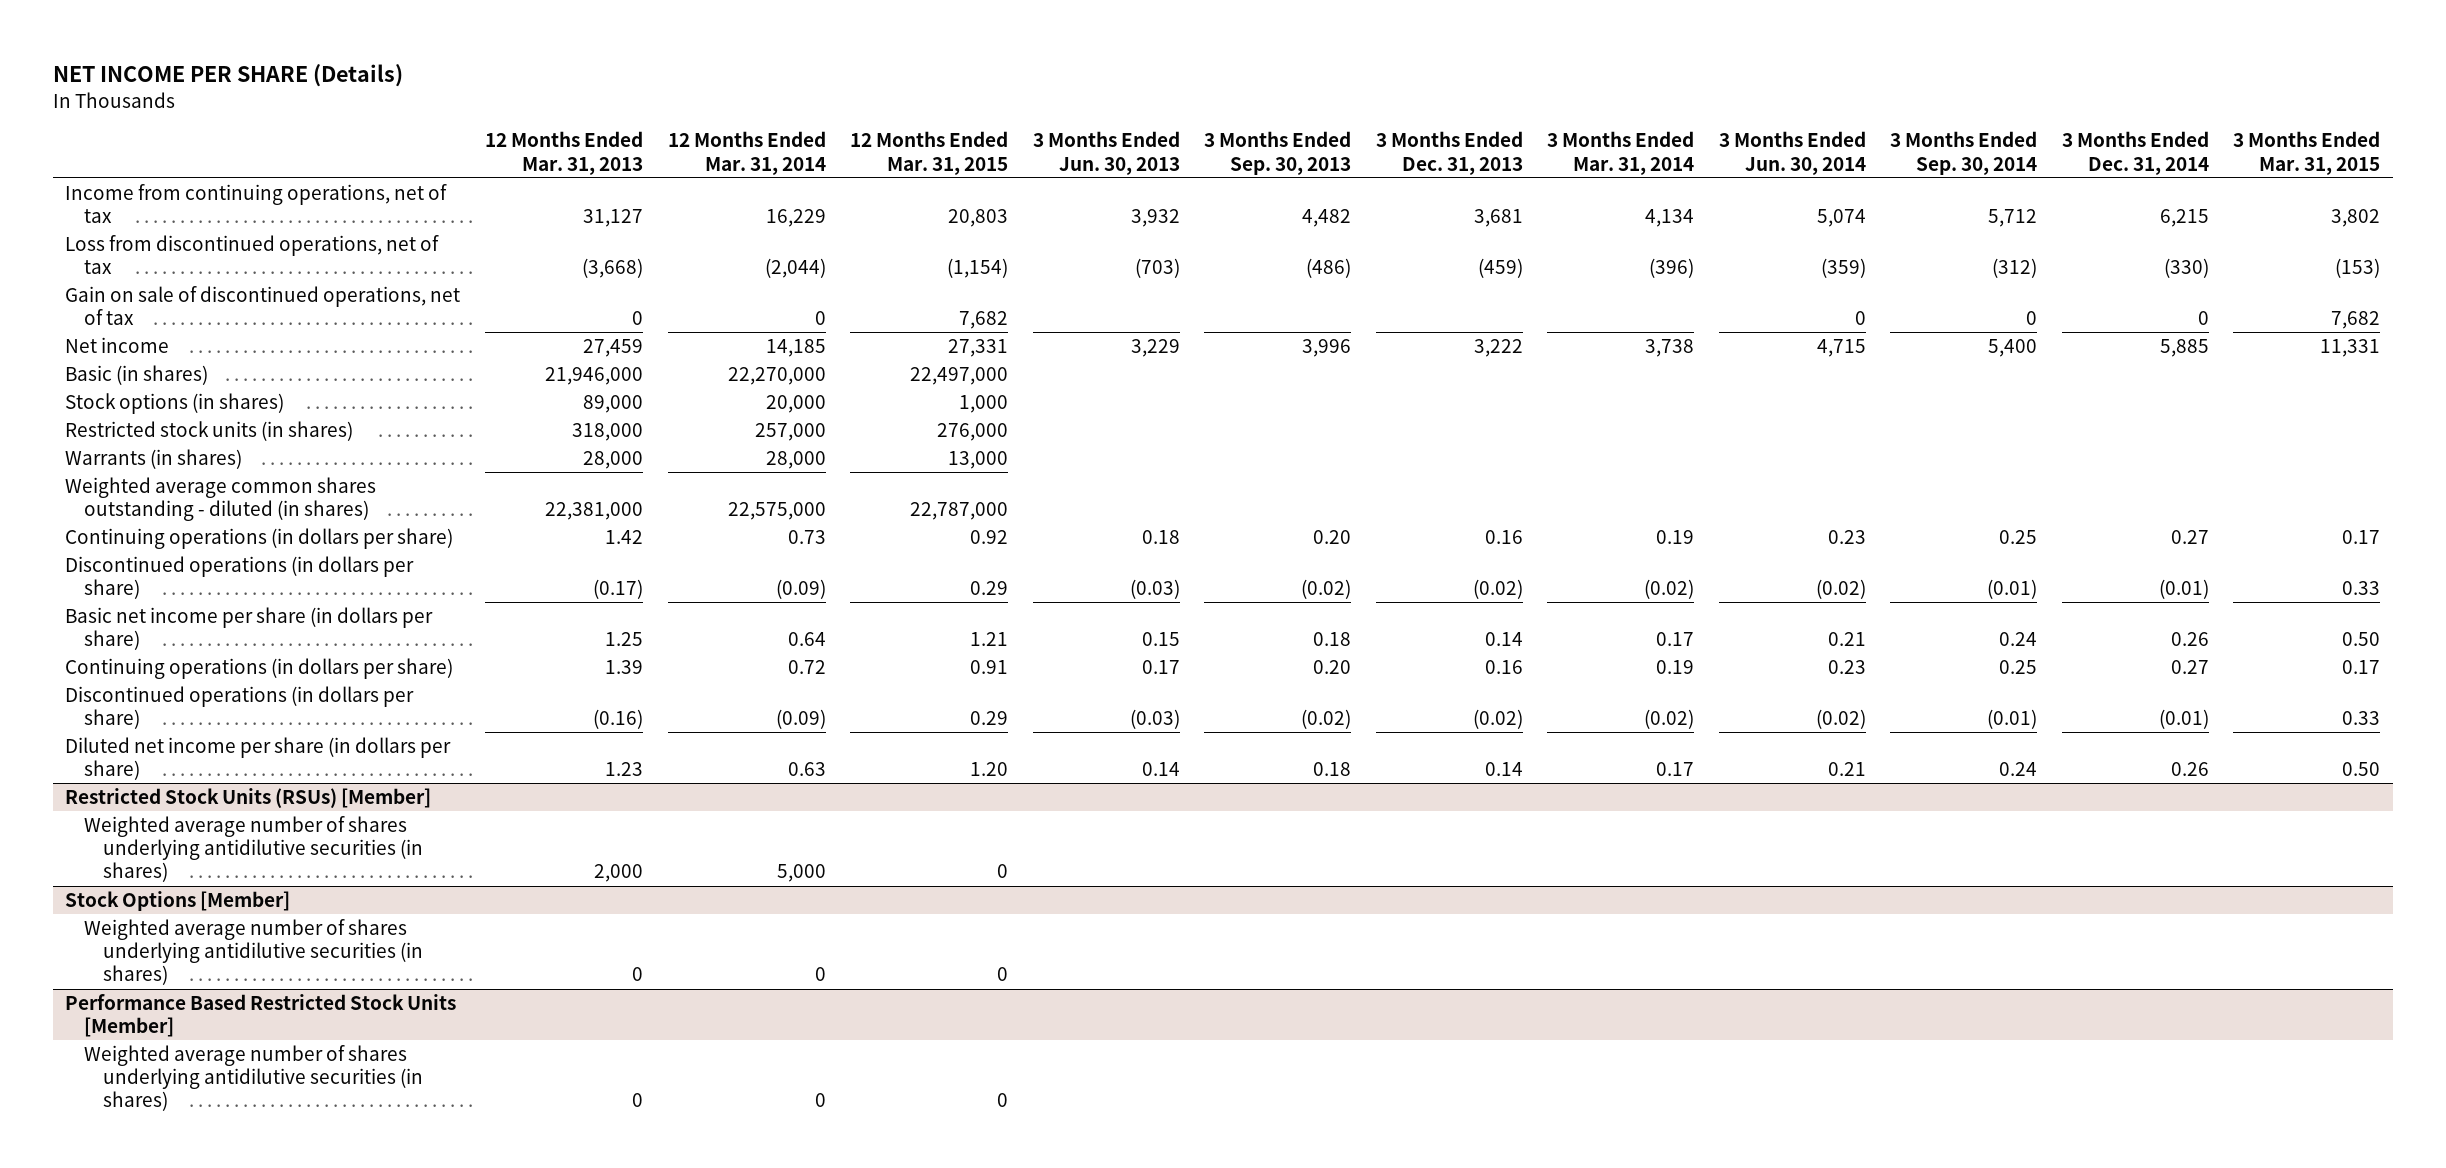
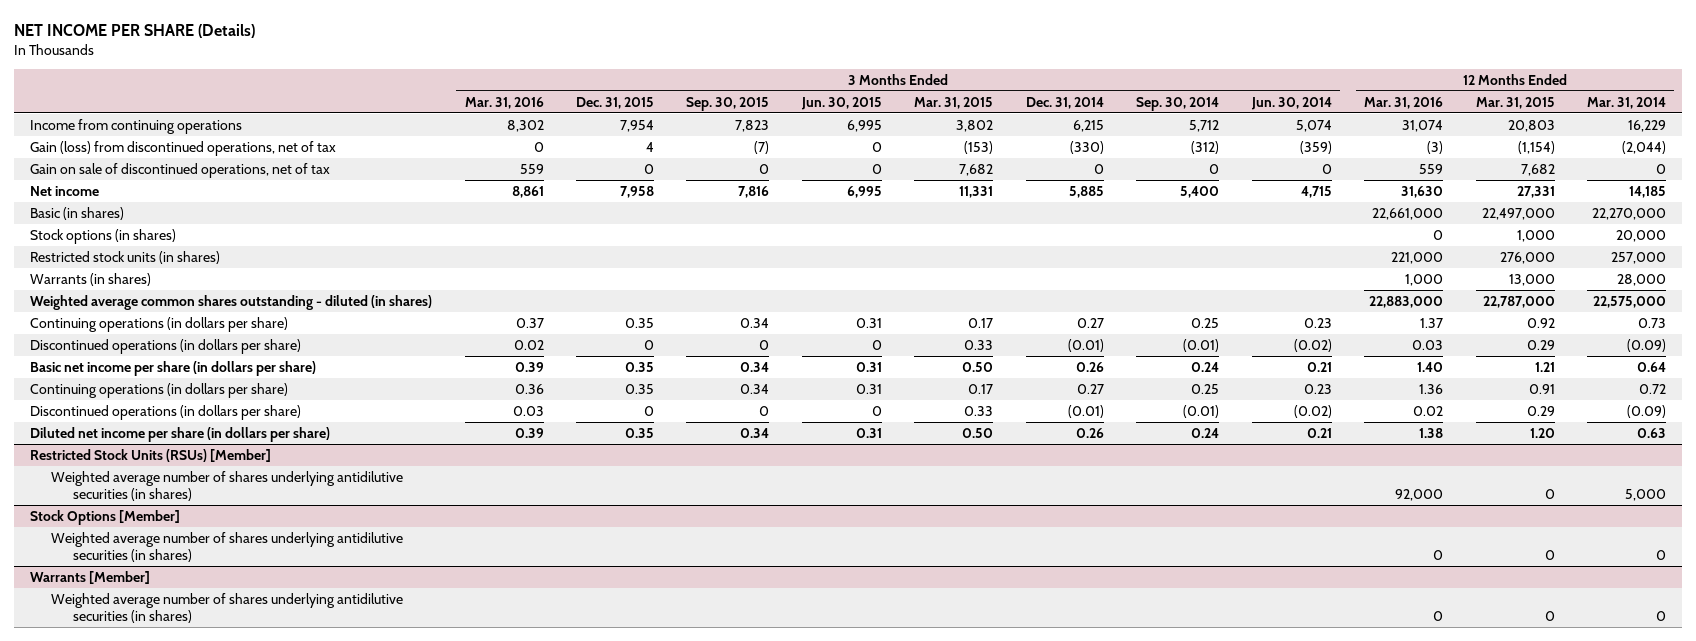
- | 12 Months Ended Mar. 31, 2013 | 12 Months Ended Mar. 31, 2014 | 12 Months Ended Mar. 31, 2015 | 3 Months Ended Jun. 30, 2013 | 3 Months Ended Sep. 30, 2013 | 3 Months Ended Dec. 31, 2013 | 3 Months Ended Mar. 31, 2014 | 3 Months Ended Jun. 30, 2014 | 3 Months Ended Sep. 30, 2014 | 3 Months Ended Dec. 31, 2014 | 3 Months Ended Mar. 31, 2015
+ | 3 Months Ended Mar. 31, 2016 | 3 Months Ended Dec. 31, 2015 | 3 Months Ended Sep. 30, 2015 | 3 Months Ended Jun. 30, 2015 | 3 Months Ended Mar. 31, 2015 | 3 Months Ended Dec. 31, 2014 | 3 Months Ended Sep. 30, 2014 | 3 Months Ended Jun. 30, 2014 | 12 Months Ended Mar. 31, 2016 | 12 Months Ended Mar. 31, 2015 | 12 Months Ended Mar. 31, 2014
- Income from continuing operations, net of tax | 31,127 | 16,229 | 20,803 | 3,932 | 4,482 | 3,681 | 4,134 | 5,074 | 5,712 | 6,215 | 3,802
- Loss from discontinued operations, net of tax | (3,668) | (2,044) | (1,154) | (703) | (486) | (459) | (396) | (359) | (312) | (330) | (153)
+ Income from continuing operations | 8,302 | 7,954 | 7,823 | 6,995 | 3,802 | 6,215 | 5,712 | 5,074 | 31,074 | 20,803 | 16,229
+ Gain (loss) from discontinued operations, net of tax | 0 | 4 | (7) | 0 | (153) | (330) | (312) | (359) | (3) | (1,154) | (2,044)
- Performance Based Restricted Stock Units [Member]
+ Warrants [Member]

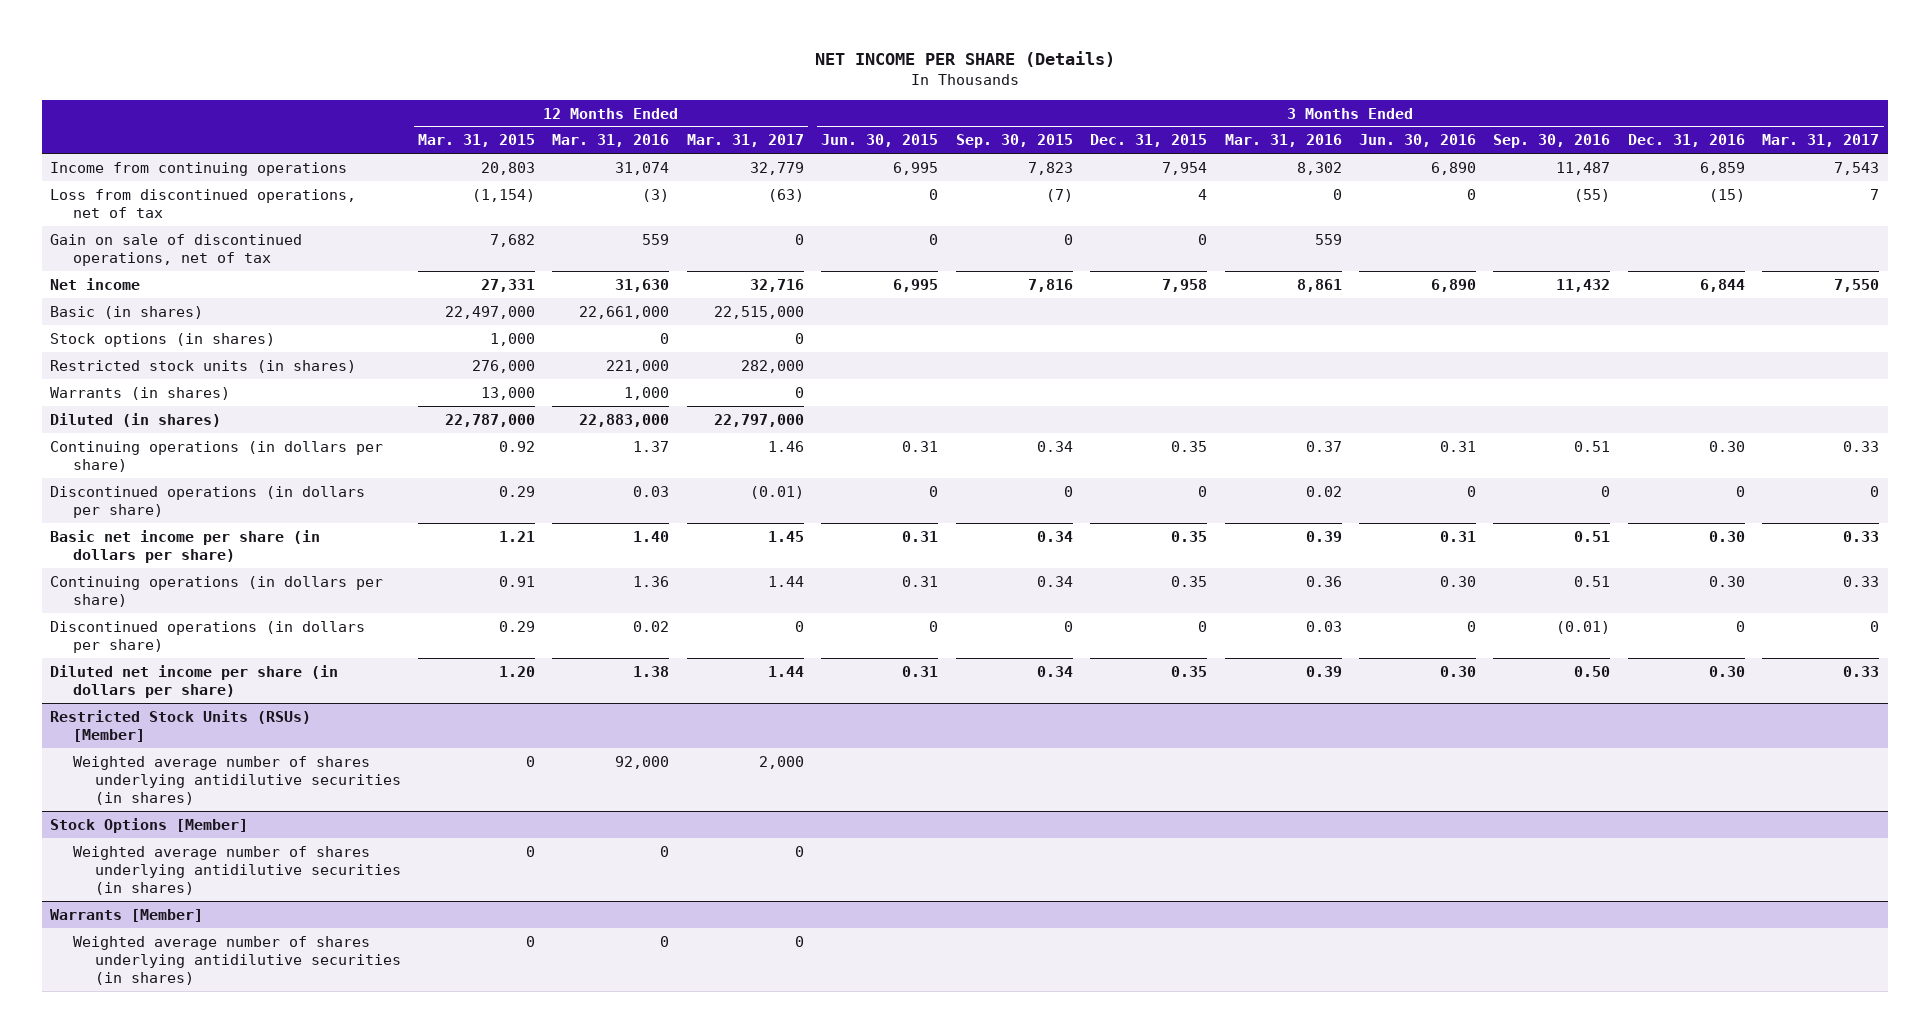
- | 3 Months Ended Mar. 31, 2016 | 3 Months Ended Dec. 31, 2015 | 3 Months Ended Sep. 30, 2015 | 3 Months Ended Jun. 30, 2015 | 3 Months Ended Mar. 31, 2015 | 3 Months Ended Dec. 31, 2014 | 3 Months Ended Sep. 30, 2014 | 3 Months Ended Jun. 30, 2014 | 12 Months Ended Mar. 31, 2016 | 12 Months Ended Mar. 31, 2015 | 12 Months Ended Mar. 31, 2014
+ | 12 Months Ended Mar. 31, 2015 | 12 Months Ended Mar. 31, 2016 | 12 Months Ended Mar. 31, 2017 | 3 Months Ended Jun. 30, 2015 | 3 Months Ended Sep. 30, 2015 | 3 Months Ended Dec. 31, 2015 | 3 Months Ended Mar. 31, 2016 | 3 Months Ended Jun. 30, 2016 | 3 Months Ended Sep. 30, 2016 | 3 Months Ended Dec. 31, 2016 | 3 Months Ended Mar. 31, 2017
- Gain (loss) from discontinued operations, net of tax | 0 | 4 | (7) | 0 | (153) | (330) | (312) | (359) | (3) | (1,154) | (2,044)
+ Loss from discontinued operations, net of tax | (1,154) | (3) | (63) | 0 | (7) | 4 | 0 | 0 | (55) | (15) | 7
- Weighted average common shares outstanding - diluted (in shares) | | | | | | | | | 22,883,000 | 22,787,000 | 22,575,000
+ Diluted (in shares) | 22,787,000 | 22,883,000 | 22,797,000 | | | | | | | |

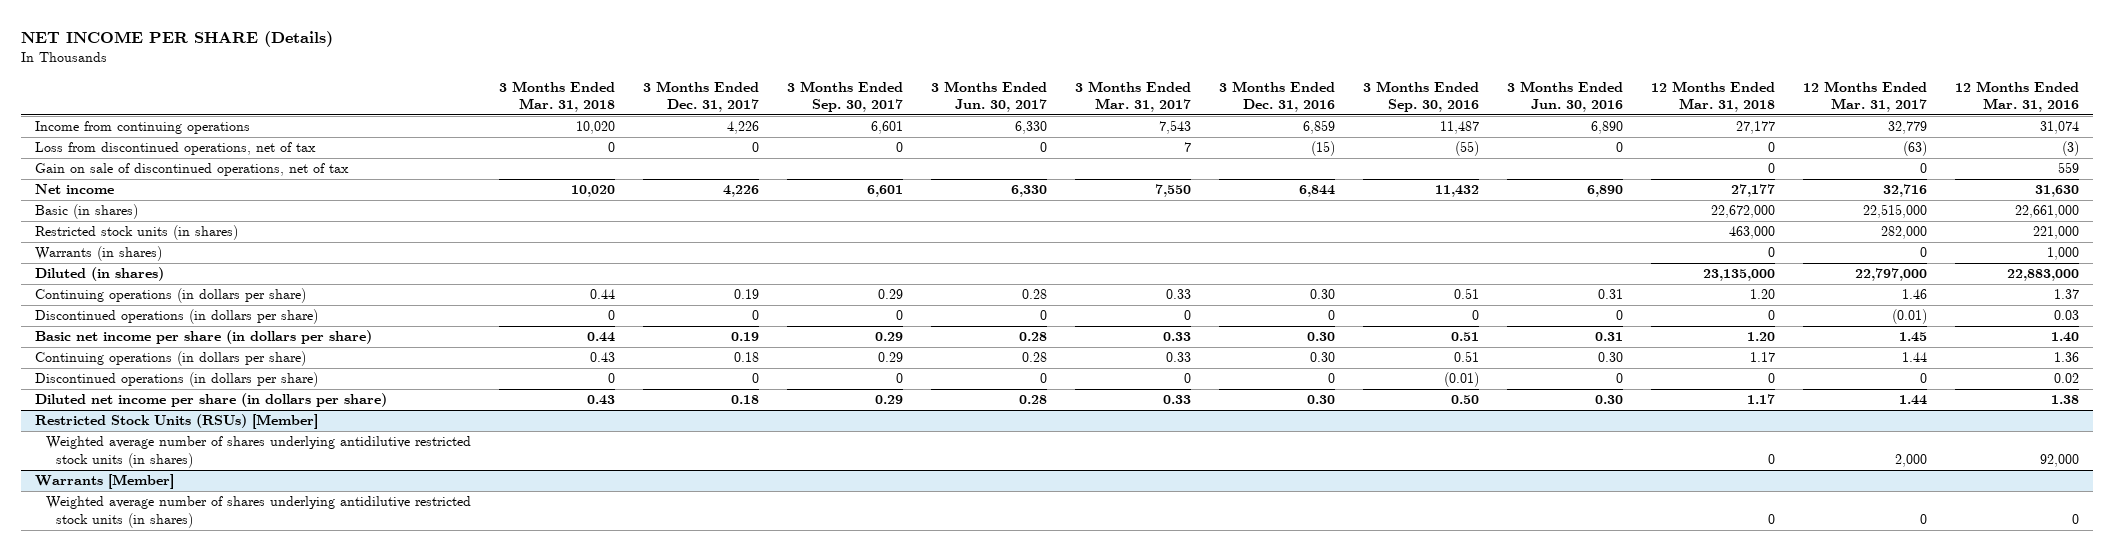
- | 12 Months Ended Mar. 31, 2015 | 12 Months Ended Mar. 31, 2016 | 12 Months Ended Mar. 31, 2017 | 3 Months Ended Jun. 30, 2015 | 3 Months Ended Sep. 30, 2015 | 3 Months Ended Dec. 31, 2015 | 3 Months Ended Mar. 31, 2016 | 3 Months Ended Jun. 30, 2016 | 3 Months Ended Sep. 30, 2016 | 3 Months Ended Dec. 31, 2016 | 3 Months Ended Mar. 31, 2017
+ | 3 Months Ended Mar. 31, 2018 | 3 Months Ended Dec. 31, 2017 | 3 Months Ended Sep. 30, 2017 | 3 Months Ended Jun. 30, 2017 | 3 Months Ended Mar. 31, 2017 | 3 Months Ended Dec. 31, 2016 | 3 Months Ended Sep. 30, 2016 | 3 Months Ended Jun. 30, 2016 | 12 Months Ended Mar. 31, 2018 | 12 Months Ended Mar. 31, 2017 | 12 Months Ended Mar. 31, 2016
- Stock options (in shares) | 1,000 | 0 | 0 | | | | | | | |
@ Restricted Stock Units (RSUs) [Member]
- Weighted average number of shares underlying antidilutive securities (in shares) | 0 | 92,000 | 2,000 | | | | | | | |
- Stock Options [Member]
- Weighted average number of shares underlying antidilutive securities (in shares) | 0 | 0 | 0 | | | | | | | |
@ Restricted Stock Units (RSUs) [Member]
+ Weighted average number of shares underlying antidilutive restricted stock units (in shares) | | | | | | | | | 0 | 2,000 | 92,000
@ Warrants [Member]
- Weighted average number of shares underlying antidilutive securities (in shares) | 0 | 0 | 0 | | | | | | | |
+ Weighted average number of shares underlying antidilutive restricted stock units (in shares) | | | | | | | | | 0 | 0 | 0

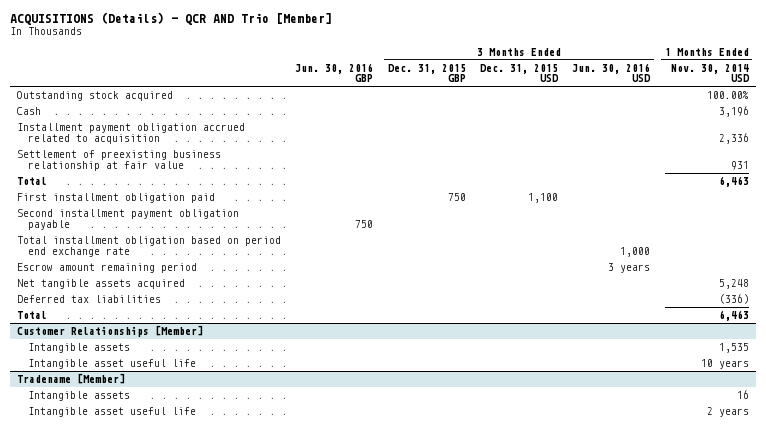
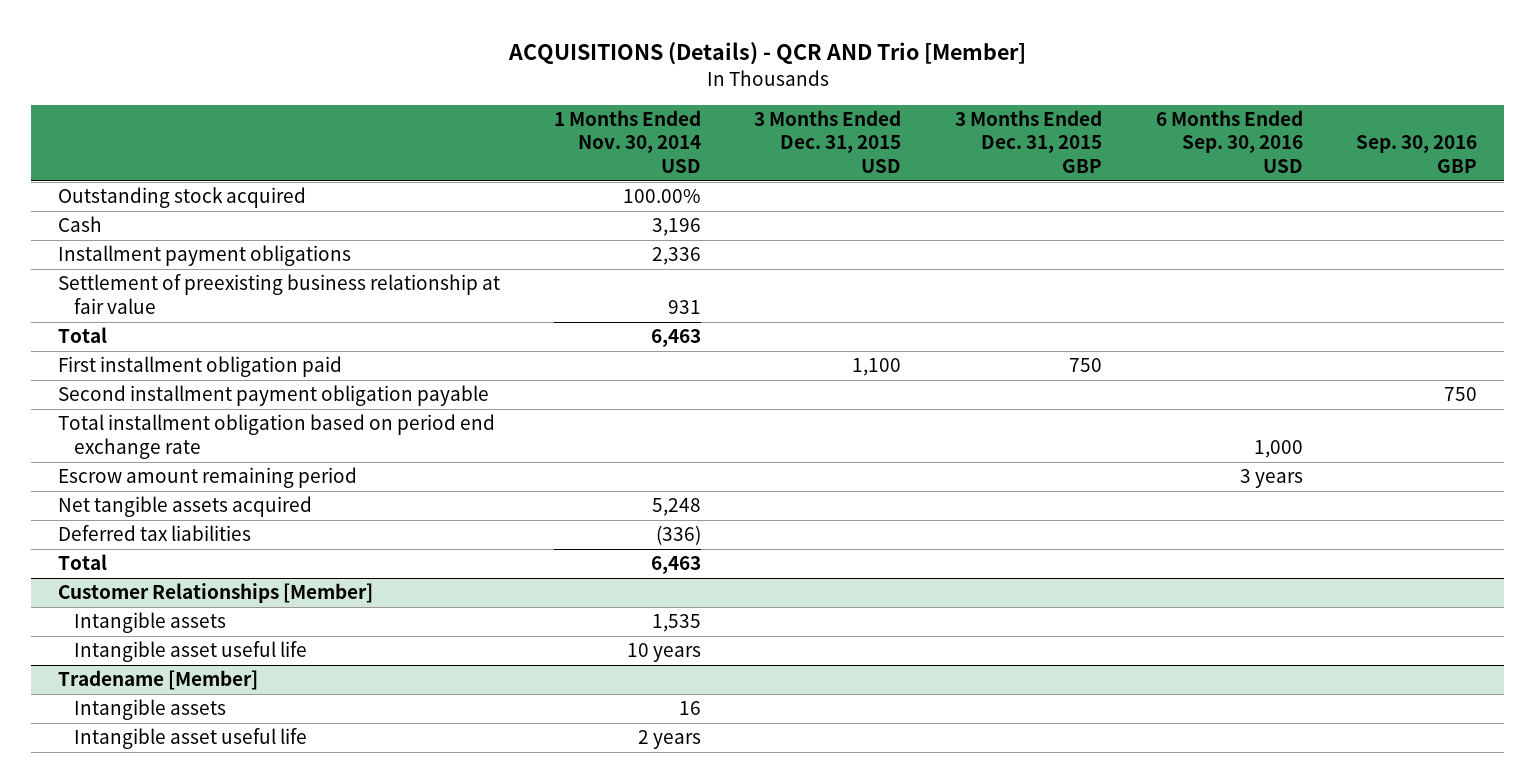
- | Jun. 30, 2016 GBP | 3 Months Ended Dec. 31, 2015 GBP | 3 Months Ended Dec. 31, 2015 USD | 3 Months Ended Jun. 30, 2016 USD | 1 Months Ended Nov. 30, 2014 USD
+ | 1 Months Ended Nov. 30, 2014 USD | 3 Months Ended Dec. 31, 2015 USD | 3 Months Ended Dec. 31, 2015 GBP | 6 Months Ended Sep. 30, 2016 USD | Sep. 30, 2016 GBP
- Installment payment obligation accrued related to acquisition | | | | | 2,336
+ Installment payment obligations | 2,336 | | | |

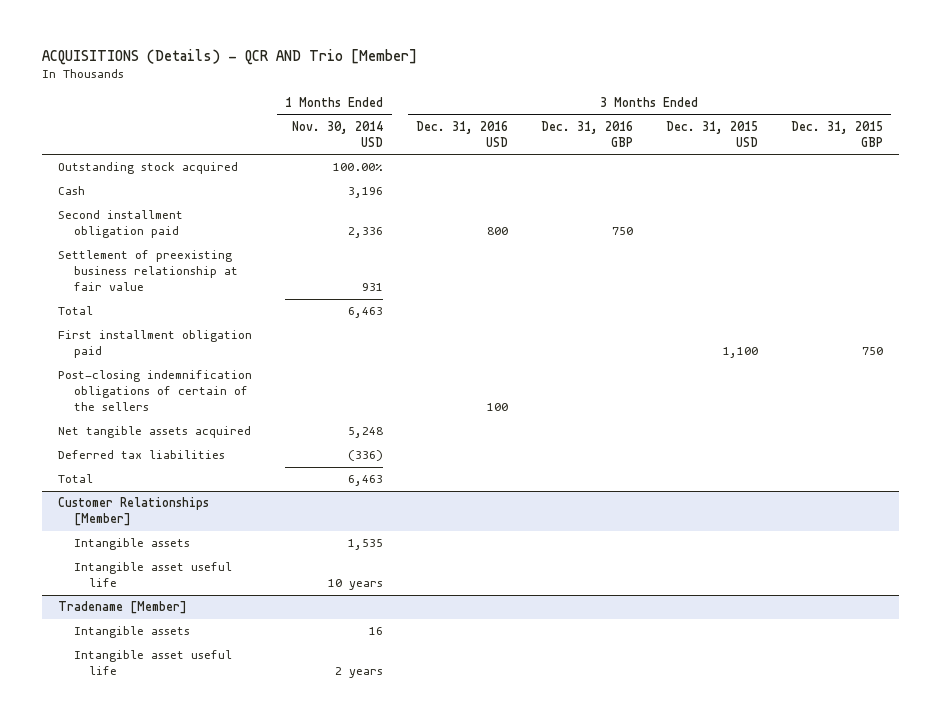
- | 1 Months Ended Nov. 30, 2014 USD | 3 Months Ended Dec. 31, 2015 USD | 3 Months Ended Dec. 31, 2015 GBP | 6 Months Ended Sep. 30, 2016 USD | Sep. 30, 2016 GBP
+ | 1 Months Ended Nov. 30, 2014 USD | 3 Months Ended Dec. 31, 2016 USD | 3 Months Ended Dec. 31, 2016 GBP | 3 Months Ended Dec. 31, 2015 USD | 3 Months Ended Dec. 31, 2015 GBP
- Installment payment obligations | 2,336 | | | |
+ Second installment obligation paid | 2,336 | 800 | 750 | |
- Second installment payment obligation payable | | | | | 750
- Total installment obligation based on period end exchange rate | | | | 1,000 |
- Escrow amount remaining period | | | | 3 years |
+ Post-closing indemnification obligations of certain of the sellers | | 100 | | |

